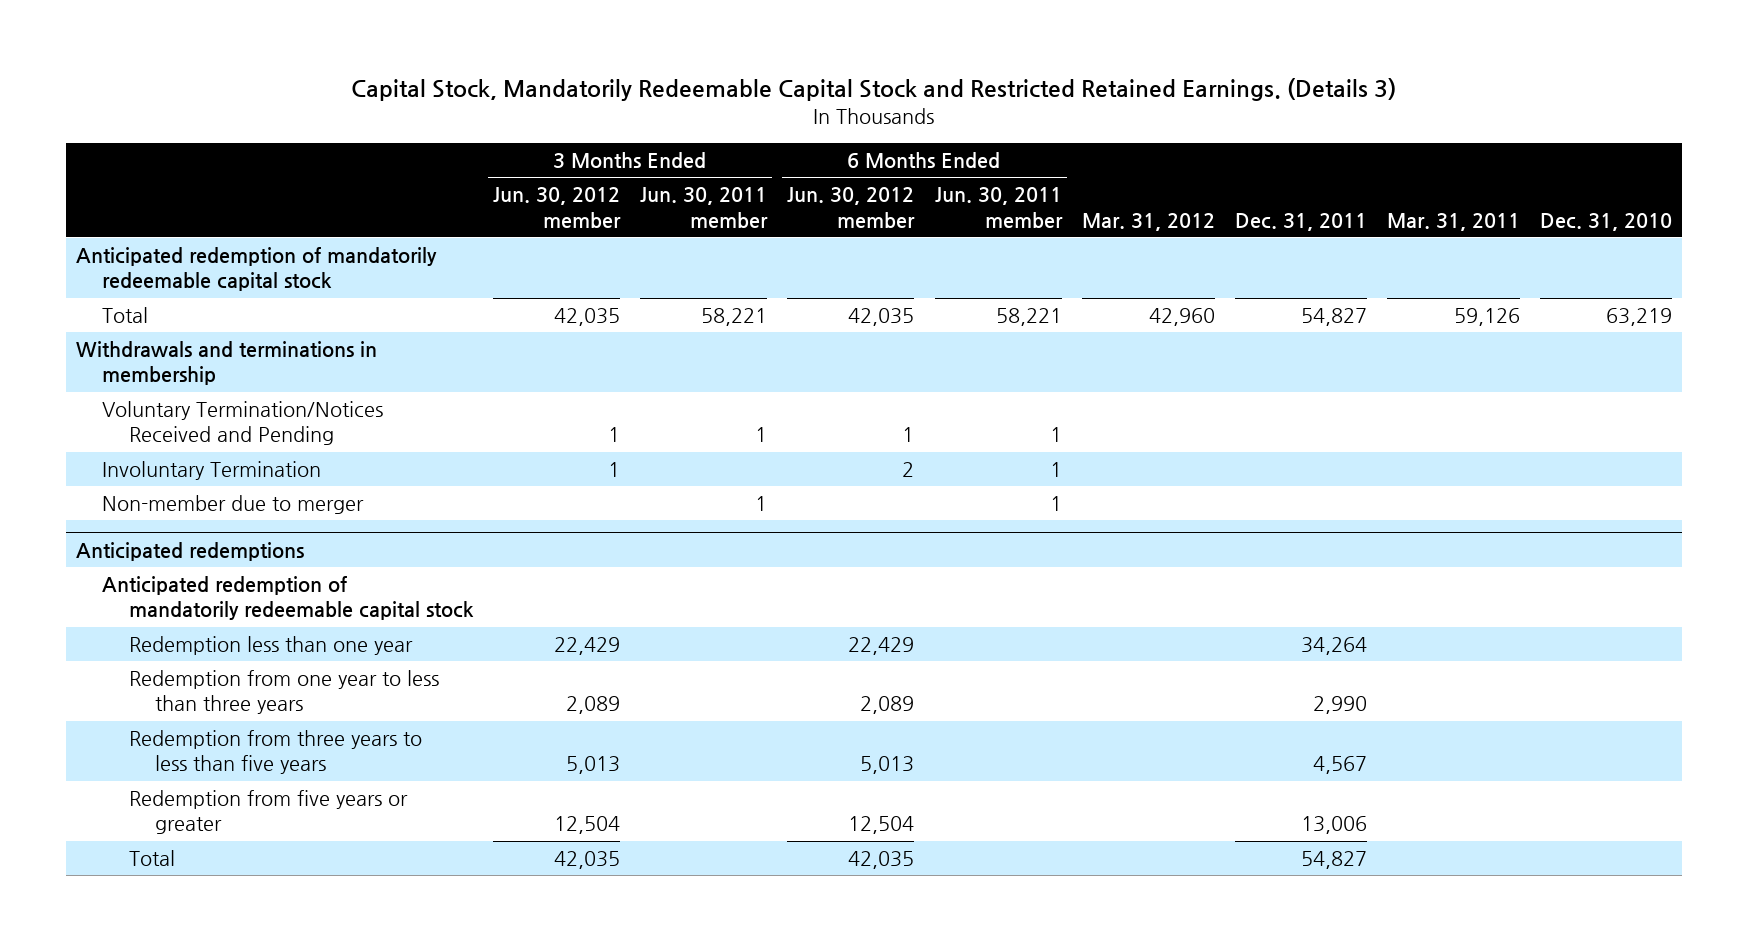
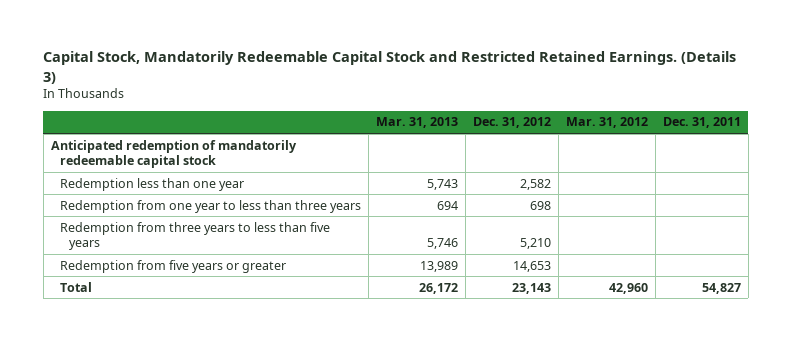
- | 3 Months Ended Jun. 30, 2012 member | 3 Months Ended Jun. 30, 2011 member | 6 Months Ended Jun. 30, 2012 member | 6 Months Ended Jun. 30, 2011 member | Mar. 31, 2012 | Dec. 31, 2011 | Mar. 31, 2011 | Dec. 31, 2010
+ | Mar. 31, 2013 | Dec. 31, 2012 | Mar. 31, 2012 | Dec. 31, 2011
+ Redemption less than one year | 5,743 | 2,582 | |
+ Redemption from one year to less than three years | 694 | 698 | |
+ Redemption from three years to less than five years | 5,746 | 5,210 | |
+ Redemption from five years or greater | 13,989 | 14,653 | |
- Withdrawals and terminations in membership
- Voluntary Termination/Notices Received and Pending | 1 | 1 | 1 | 1 | | | |
- Involuntary Termination | 1 | | 2 | 1 | | | |
- Non-member due to merger | | 1 | | 1 | | | |
- Anticipated redemptions
- Anticipated redemption of mandatorily redeemable capital stock
- Redemption less than one year | 22,429 | | 22,429 | | | 34,264 | |
- Redemption from one year to less than three years | 2,089 | | 2,089 | | | 2,990 | |
- Redemption from three years to less than five years | 5,013 | | 5,013 | | | 4,567 | |
- Redemption from five years or greater | 12,504 | | 12,504 | | | 13,006 | |
- Total | 42,035 | | 42,035 | | | 54,827 | |

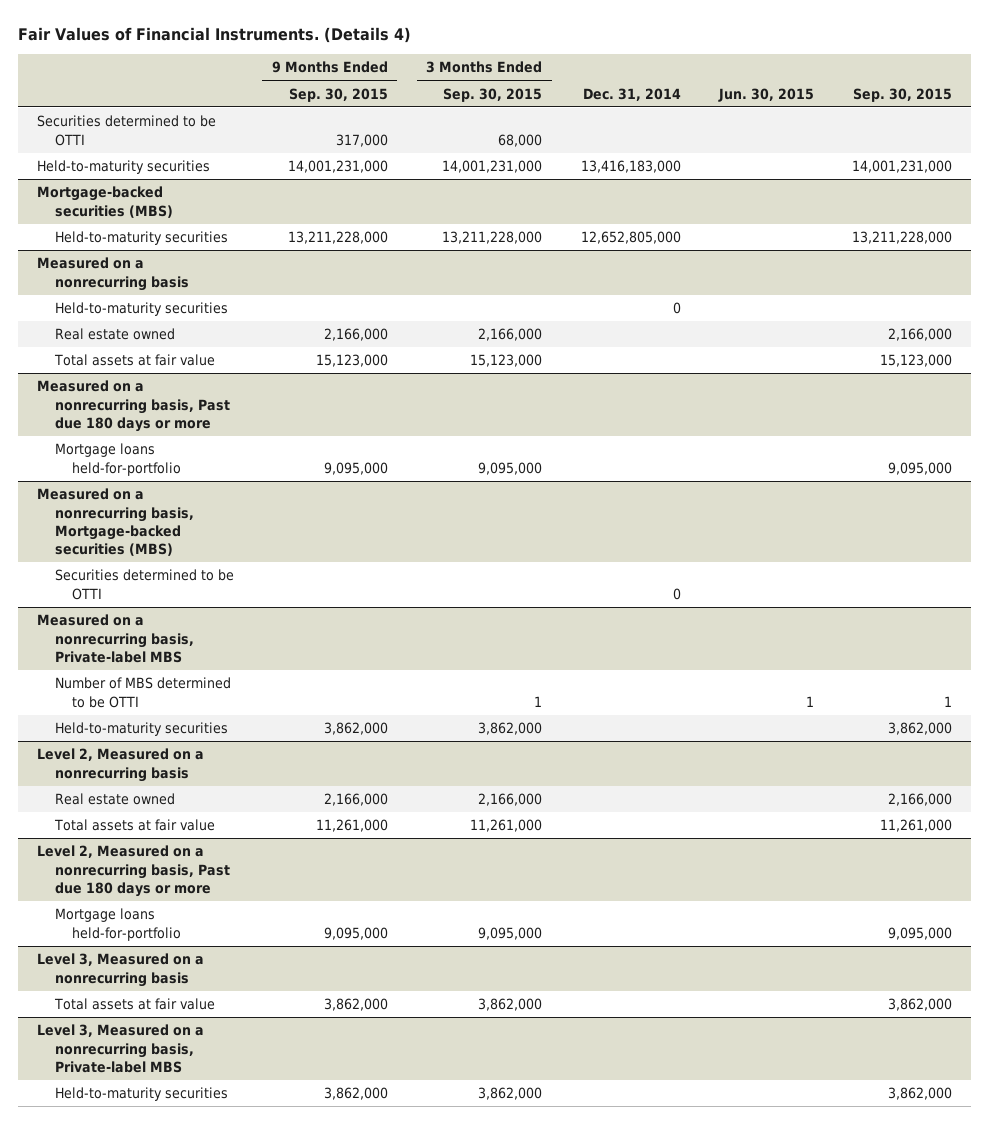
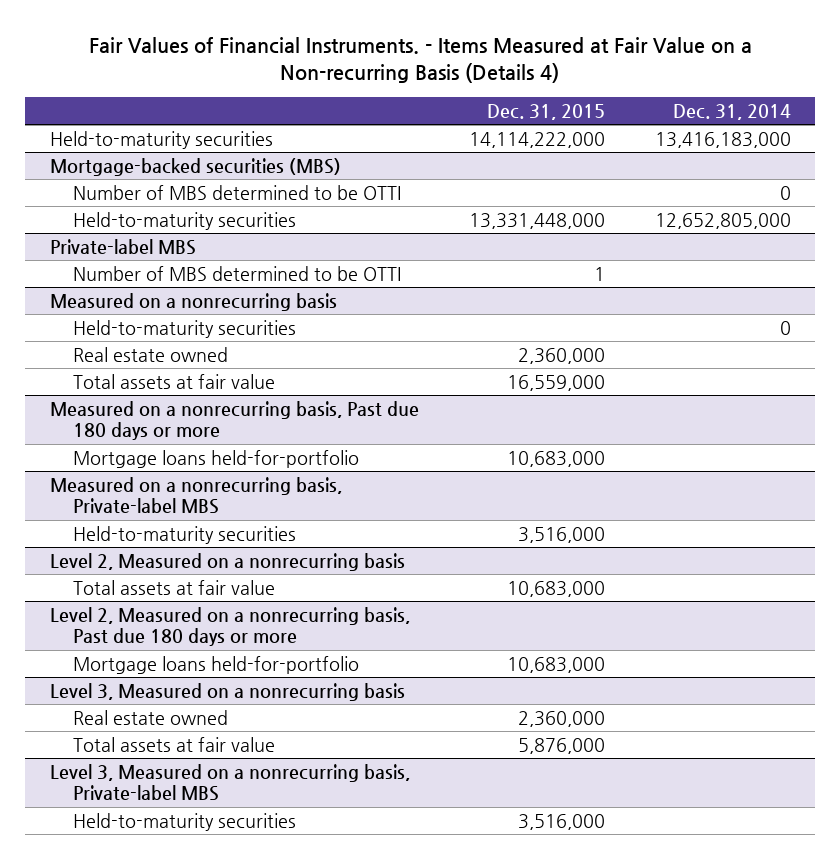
- Fair Values of Financial Instruments. (Details 4)
+ Fair Values of Financial Instruments. - Items Measured at Fair Value on a Non-recurring Basis (Details 4)
- | 9 Months Ended Sep. 30, 2015 | 3 Months Ended Sep. 30, 2015 | Dec. 31, 2014 | Jun. 30, 2015 | Sep. 30, 2015
+ | Dec. 31, 2015 | Dec. 31, 2014
- Securities determined to be OTTI | 317,000 | 68,000 | | |
@ Mortgage-backed securities (MBS)
+ Number of MBS determined to be OTTI | | 0
+ Private-label MBS
+ Number of MBS determined to be OTTI | 1 |
- Measured on a nonrecurring basis, Mortgage-backed securities (MBS)
- Securities determined to be OTTI | | | 0 | |
@ Measured on a nonrecurring basis, Private-label MBS
- Number of MBS determined to be OTTI | | 1 | | 1 | 1
@ Level 2, Measured on a nonrecurring basis
- Real estate owned | 2,166,000 | 2,166,000 | | | 2,166,000
@ Level 3, Measured on a nonrecurring basis
+ Real estate owned | 2,360,000 |

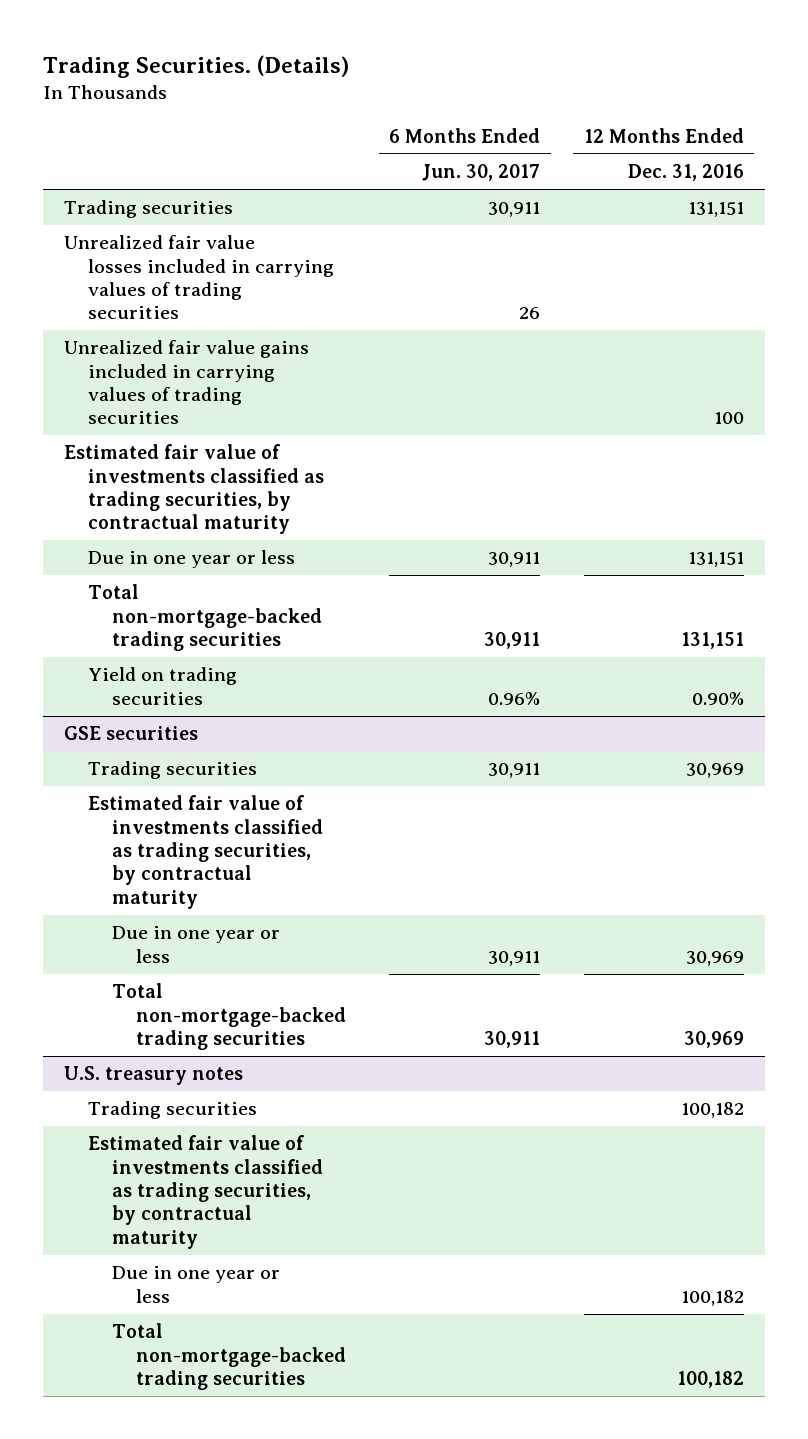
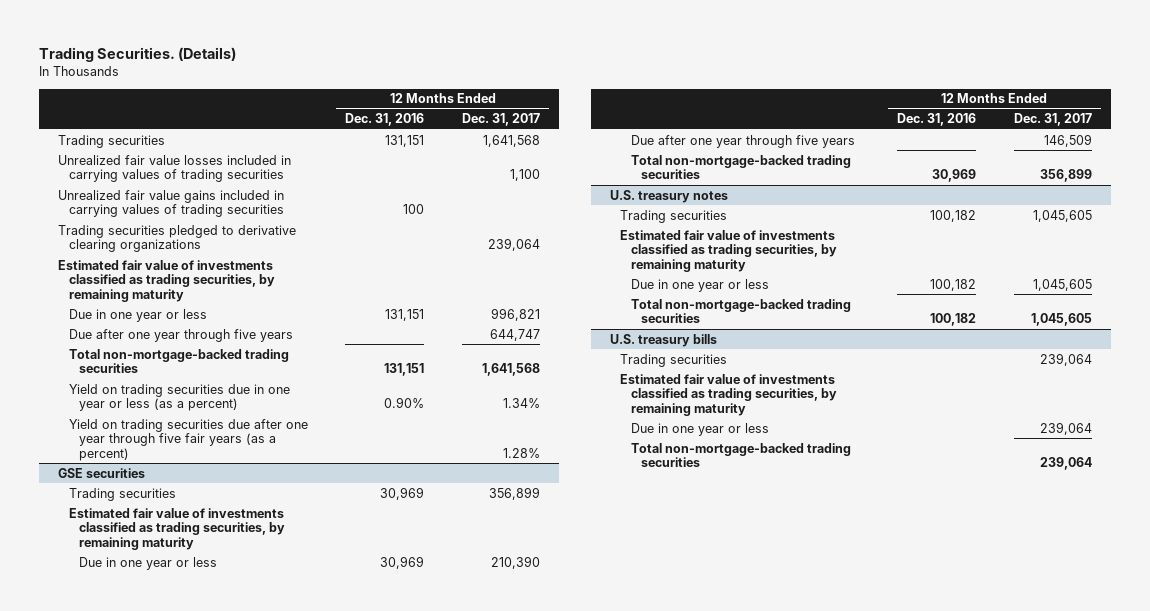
- | 6 Months Ended Jun. 30, 2017 | 12 Months Ended Dec. 31, 2016
+ | 12 Months Ended Dec. 31, 2016 | 12 Months Ended Dec. 31, 2017
- Estimated fair value of investments classified as trading securities, by contractual maturity
+ Trading securities pledged to derivative clearing organizations | | 239,064
+ Estimated fair value of investments classified as trading securities, by remaining maturity
+ Due after one year through five years | | 644,747
- Yield on trading securities | 0.96% | 0.90%
+ Yield on trading securities due in one year or less (as a percent) | 0.90% | 1.34%
+ Yield on trading securities due after one year through five fair years (as a percent) | | 1.28%
@ GSE securities
- Estimated fair value of investments classified as trading securities, by contractual maturity
+ Estimated fair value of investments classified as trading securities, by remaining maturity
+ Due after one year through five years | | 146,509
@ U.S. treasury notes
- Estimated fair value of investments classified as trading securities, by contractual maturity
+ Estimated fair value of investments classified as trading securities, by remaining maturity
+ U.S. treasury bills
+ Trading securities | | 239,064
+ Estimated fair value of investments classified as trading securities, by remaining maturity
+ Due in one year or less | | 239,064
+ Total non-mortgage-backed trading securities | | 239,064

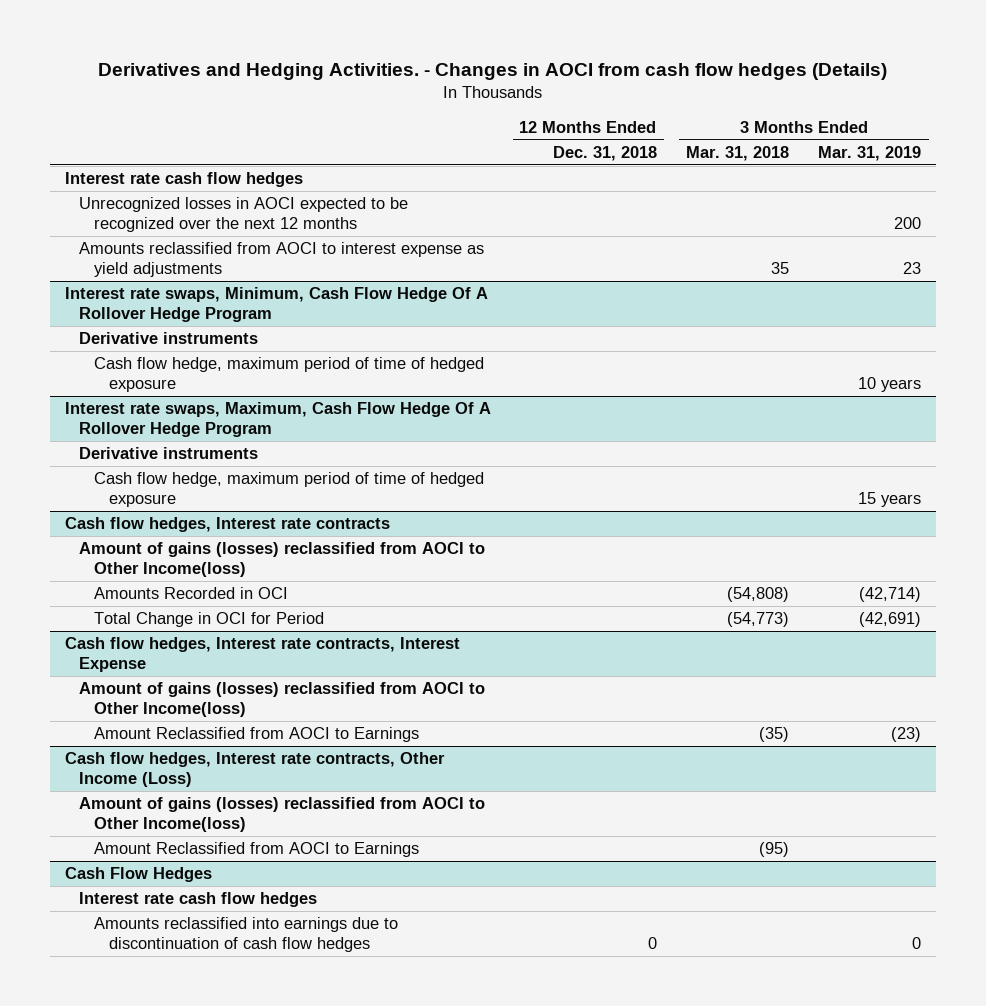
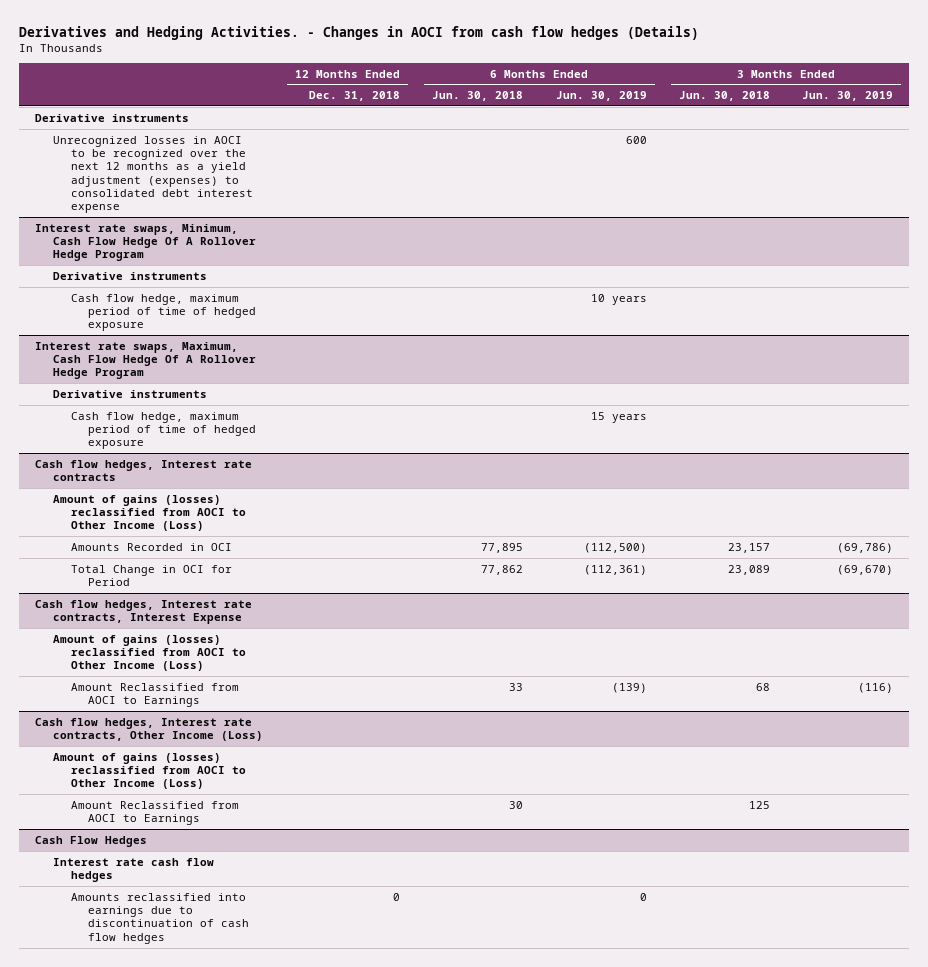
- | 12 Months Ended Dec. 31, 2018 | 3 Months Ended Mar. 31, 2018 | 3 Months Ended Mar. 31, 2019
+ | 12 Months Ended Dec. 31, 2018 | 6 Months Ended Jun. 30, 2018 | 6 Months Ended Jun. 30, 2019 | 3 Months Ended Jun. 30, 2018 | 3 Months Ended Jun. 30, 2019
- Interest rate cash flow hedges
- Unrecognized losses in AOCI expected to be recognized over the next 12 months | | | 200
- Amounts reclassified from AOCI to interest expense as yield adjustments | | 35 | 23
+ Derivative instruments
+ Unrecognized losses in AOCI to be recognized over the next 12 months as a yield adjustment (expenses) to consolidated debt interest expense | | | 600 | |
@ Cash flow hedges, Interest rate contracts
- Amount of gains (losses) reclassified from AOCI to Other Income(loss)
+ Amount of gains (losses) reclassified from AOCI to Other Income (Loss)
@ Cash flow hedges, Interest rate contracts, Interest Expense
- Amount of gains (losses) reclassified from AOCI to Other Income(loss)
+ Amount of gains (losses) reclassified from AOCI to Other Income (Loss)
@ Cash flow hedges, Interest rate contracts, Other Income (Loss)
- Amount of gains (losses) reclassified from AOCI to Other Income(loss)
+ Amount of gains (losses) reclassified from AOCI to Other Income (Loss)

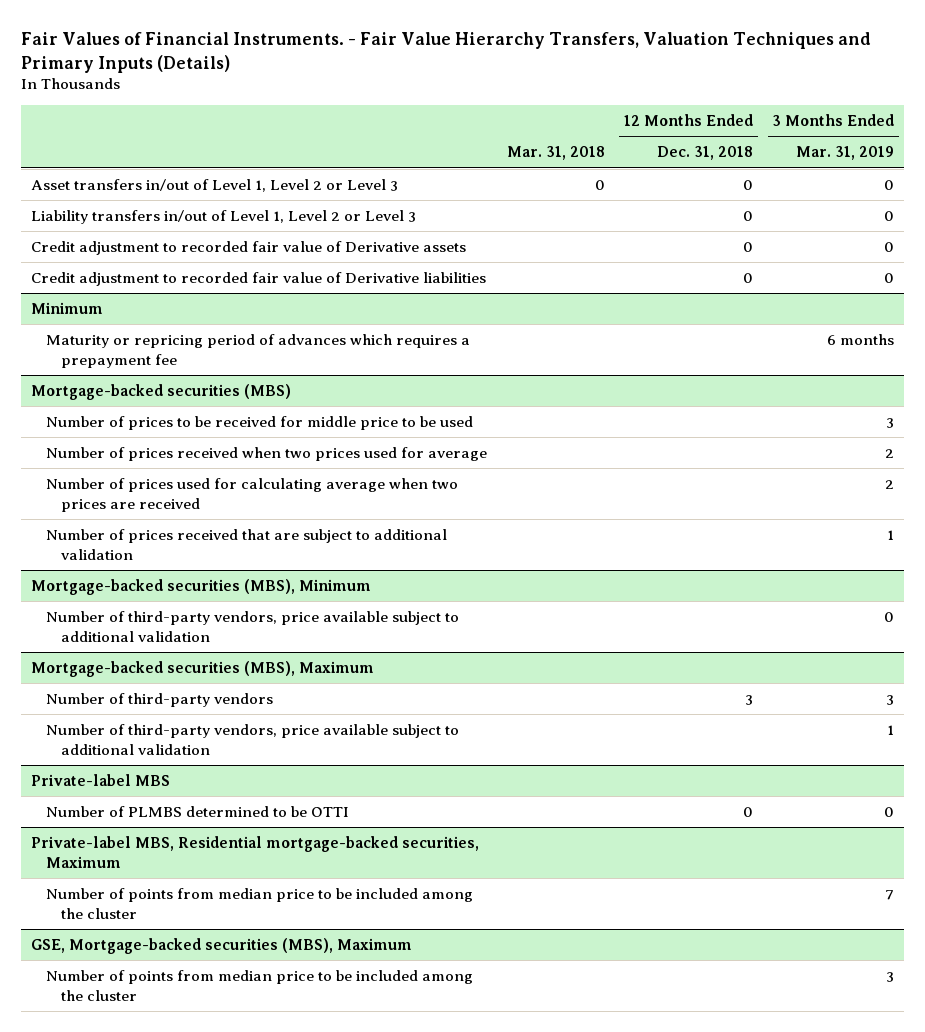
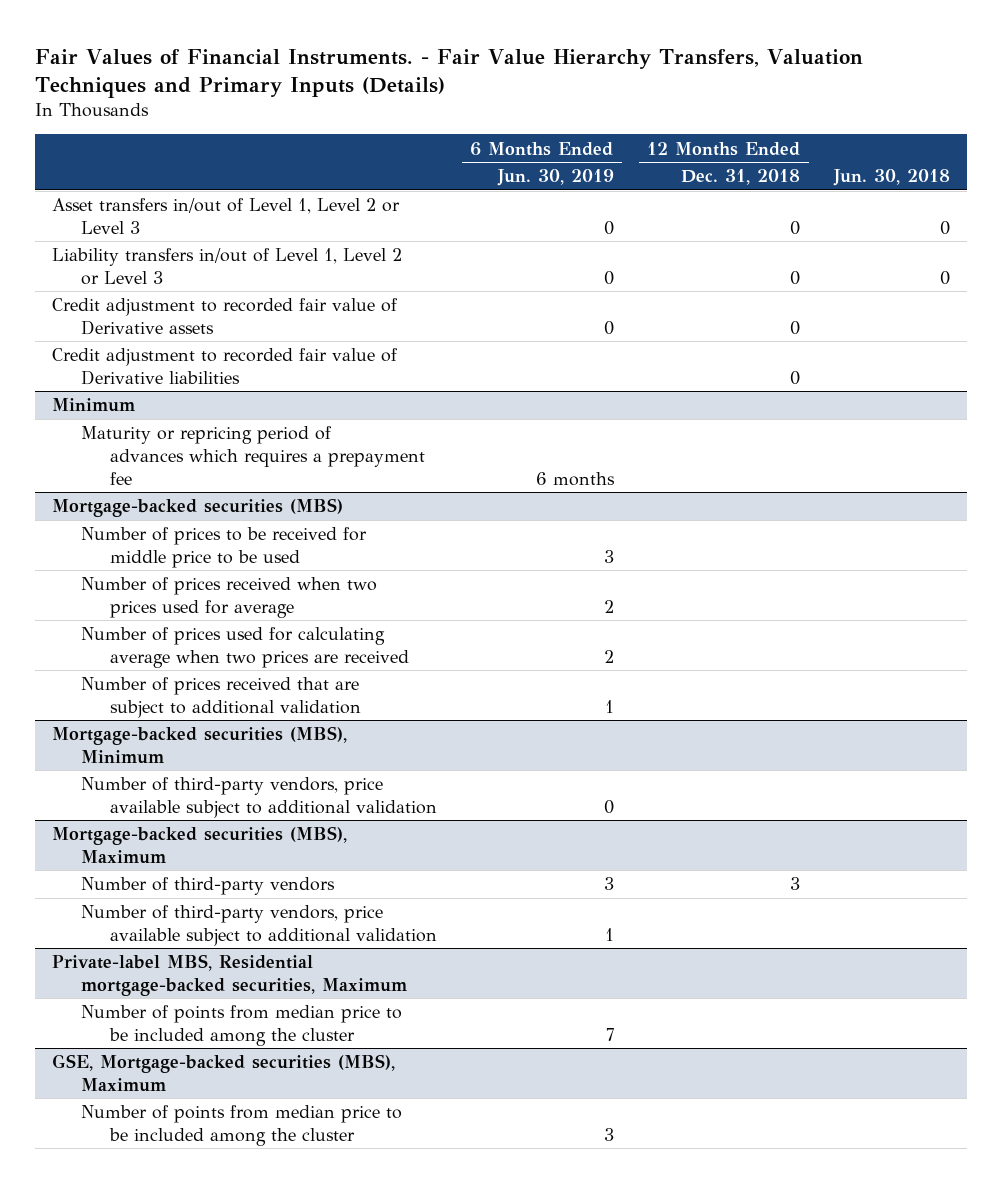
- | Mar. 31, 2018 | 12 Months Ended Dec. 31, 2018 | 3 Months Ended Mar. 31, 2019
+ | 6 Months Ended Jun. 30, 2019 | 12 Months Ended Dec. 31, 2018 | Jun. 30, 2018
- Private-label MBS
- Number of PLMBS determined to be OTTI | | 0 | 0

